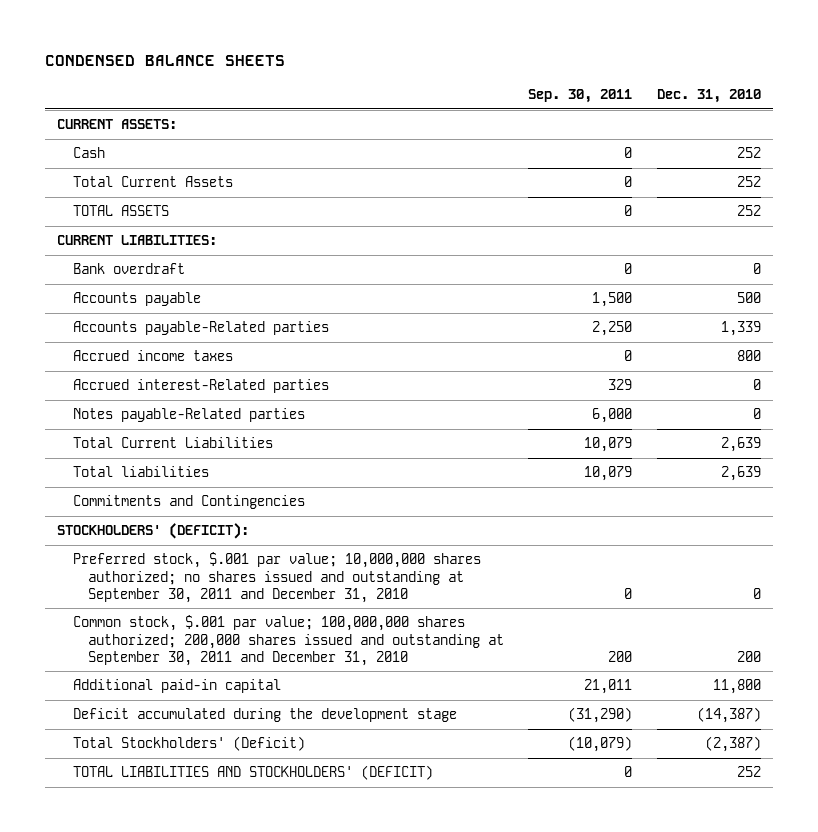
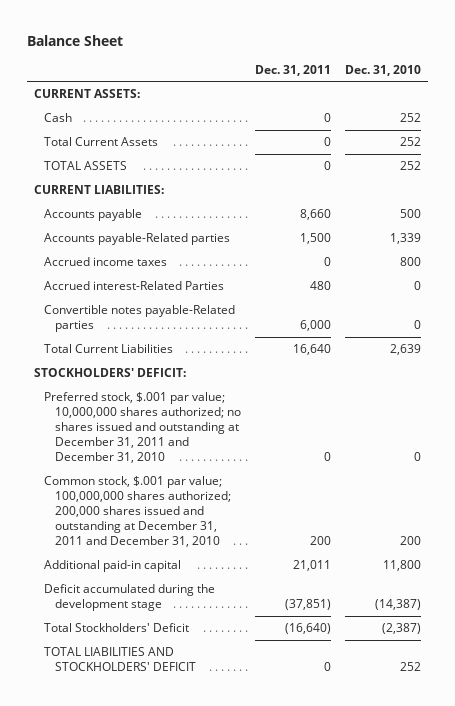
- CONDENSED BALANCE SHEETS
+ Balance Sheet
- | Sep. 30, 2011 | Dec. 31, 2010
+ | Dec. 31, 2011 | Dec. 31, 2010
- Bank overdraft | 0 | 0
- Accrued interest-Related parties | 329 | 0
- Notes payable-Related parties | 6,000 | 0
+ Accrued interest-Related Parties | 480 | 0
+ Convertible notes payable-Related parties | 6,000 | 0
- Total liabilities | 10,079 | 2,639
- Commitments and Contingencies
- STOCKHOLDERS' (DEFICIT):
- Preferred stock, $.001 par value; 10,000,000 shares authorized; no shares issued and outstanding at September 30, 2011 and December 31, 2010 | 0 | 0
- Common stock, $.001 par value; 100,000,000 shares authorized; 200,000 shares issued and outstanding at September 30, 2011 and December 31, 2010 | 200 | 200
+ STOCKHOLDERS' DEFICIT:
+ Preferred stock, $.001 par value; 10,000,000 shares authorized; no shares issued and outstanding at December 31, 2011 and December 31, 2010 | 0 | 0
+ Common stock, $.001 par value; 100,000,000 shares authorized; 200,000 shares issued and outstanding at December 31, 2011 and December 31, 2010 | 200 | 200
- Total Stockholders' (Deficit) | (10,079) | (2,387)
- TOTAL LIABILITIES AND STOCKHOLDERS' (DEFICIT) | 0 | 252
+ Total Stockholders' Deficit | (16,640) | (2,387)
+ TOTAL LIABILITIES AND STOCKHOLDERS' DEFICIT | 0 | 252

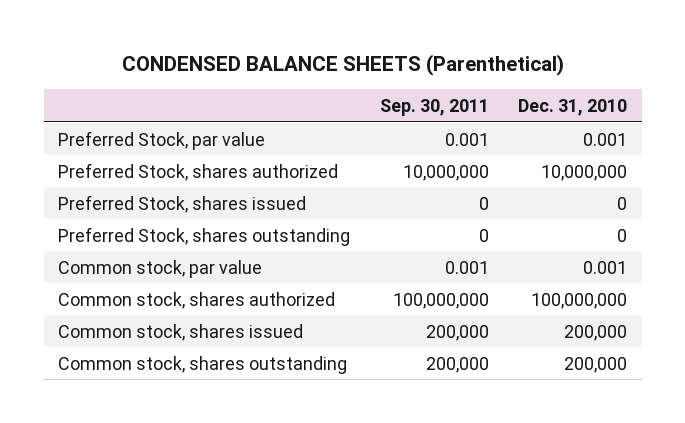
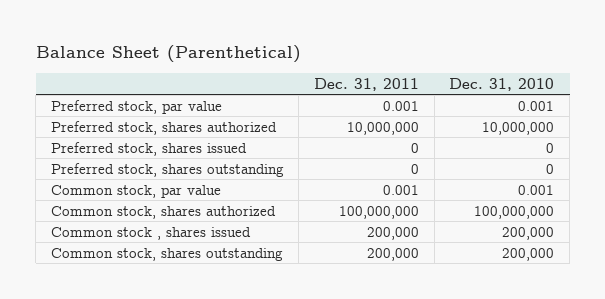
- CONDENSED BALANCE SHEETS (Parenthetical)
+ Balance Sheet (Parenthetical)
- | Sep. 30, 2011 | Dec. 31, 2010
+ | Dec. 31, 2011 | Dec. 31, 2010
- Preferred Stock, par value | 0.001 | 0.001
- Preferred Stock, shares authorized | 10,000,000 | 10,000,000
- Preferred Stock, shares issued | 0 | 0
- Preferred Stock, shares outstanding | 0 | 0
+ Preferred stock, par value | 0.001 | 0.001
+ Preferred stock, shares authorized | 10,000,000 | 10,000,000
+ Preferred stock, shares issued | 0 | 0
+ Preferred stock, shares outstanding | 0 | 0
- Common stock, shares issued | 200,000 | 200,000
+ Common stock , shares issued | 200,000 | 200,000

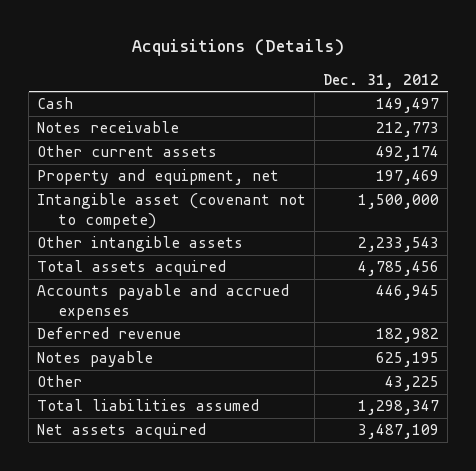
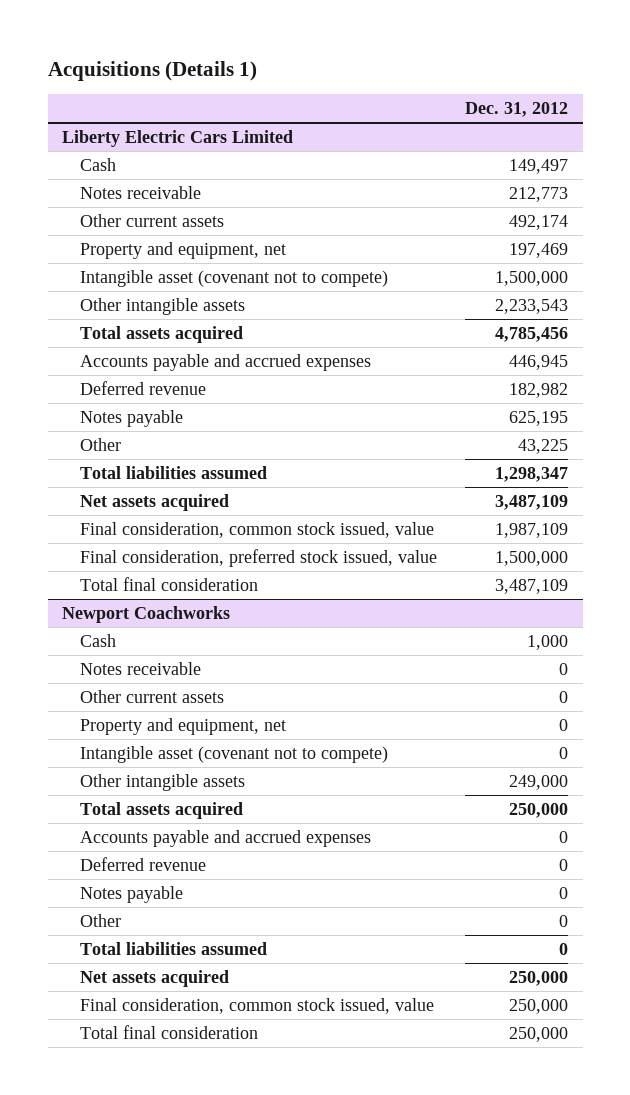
- Acquisitions (Details)
+ Acquisitions (Details 1)
+ Liberty Electric Cars Limited
+ Final consideration, common stock issued, value | 1,987,109
+ Final consideration, preferred stock issued, value | 1,500,000
+ Total final consideration | 3,487,109
+ Newport Coachworks
+ Cash | 1,000
+ Notes receivable | 0
+ Other current assets | 0
+ Property and equipment, net | 0
+ Intangible asset (covenant not to compete) | 0
+ Other intangible assets | 249,000
+ Total assets acquired | 250,000
+ Accounts payable and accrued expenses | 0
+ Deferred revenue | 0
+ Notes payable | 0
+ Other | 0
+ Total liabilities assumed | 0
+ Net assets acquired | 250,000
+ Final consideration, common stock issued, value | 250,000
+ Total final consideration | 250,000

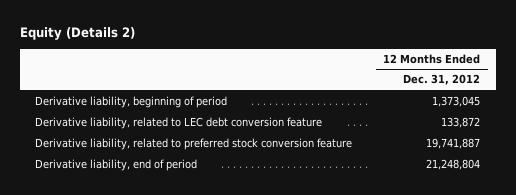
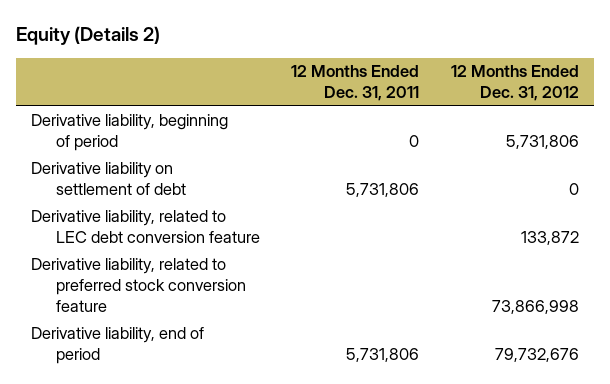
- | 12 Months Ended Dec. 31, 2012
+ | 12 Months Ended Dec. 31, 2011 | 12 Months Ended Dec. 31, 2012
- Derivative liability, beginning of period | 1,373,045
+ Derivative liability, beginning of period | 0 | 5,731,806
+ Derivative liability on settlement of debt | 5,731,806 | 0
- Derivative liability, related to preferred stock conversion feature | 19,741,887
- Derivative liability, end of period | 21,248,804
+ Derivative liability, related to preferred stock conversion feature | | 73,866,998
+ Derivative liability, end of period | 5,731,806 | 79,732,676

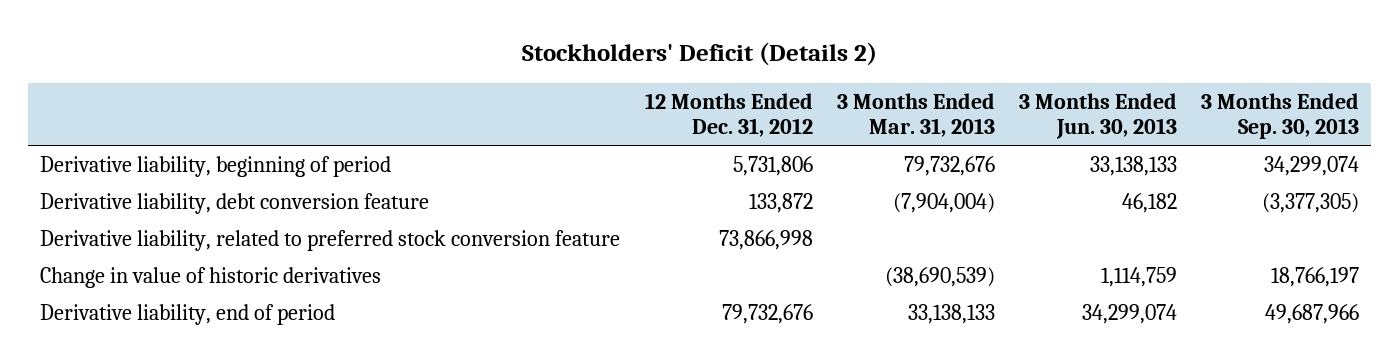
- Equity (Details 2)
+ Stockholders' Deficit (Details 2)
- | 12 Months Ended Dec. 31, 2011 | 12 Months Ended Dec. 31, 2012
+ | 12 Months Ended Dec. 31, 2012 | 3 Months Ended Mar. 31, 2013 | 3 Months Ended Jun. 30, 2013 | 3 Months Ended Sep. 30, 2013
- Derivative liability on settlement of debt | 5,731,806 | 0
- Derivative liability, related to LEC debt conversion feature | | 133,872
+ Derivative liability, debt conversion feature | 133,872 | (7,904,004) | 46,182 | (3,377,305)
+ Change in value of historic derivatives | | (38,690,539) | 1,114,759 | 18,766,197

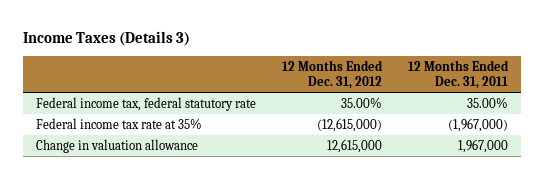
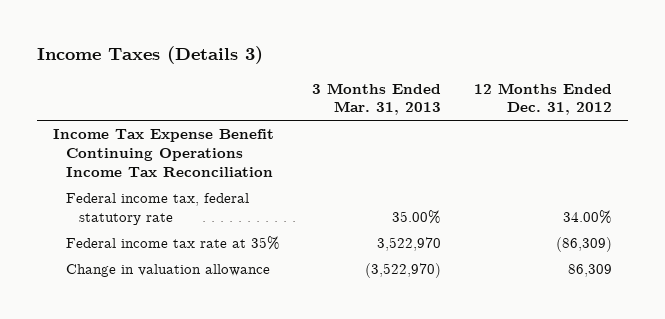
- | 12 Months Ended Dec. 31, 2012 | 12 Months Ended Dec. 31, 2011
+ | 3 Months Ended Mar. 31, 2013 | 12 Months Ended Dec. 31, 2012
- Federal income tax, federal statutory rate | 35.00% | 35.00%
- Federal income tax rate at 35% | (12,615,000) | (1,967,000)
- Change in valuation allowance | 12,615,000 | 1,967,000
+ Income Tax Expense Benefit Continuing Operations Income Tax Reconciliation
+ Federal income tax, federal statutory rate | 35.00% | 34.00%
+ Federal income tax rate at 35% | 3,522,970 | (86,309)
+ Change in valuation allowance | (3,522,970) | 86,309

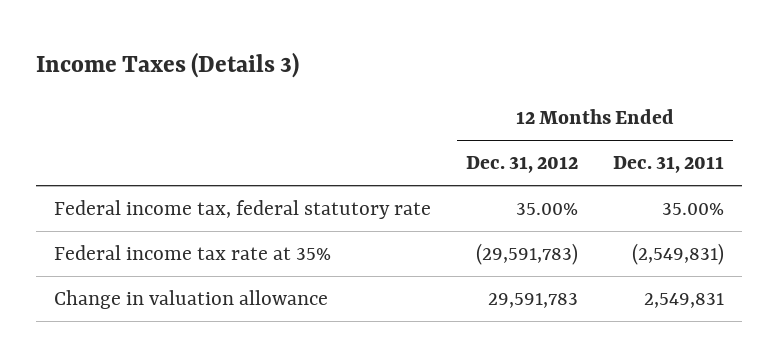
- | 3 Months Ended Mar. 31, 2013 | 12 Months Ended Dec. 31, 2012
+ | 12 Months Ended Dec. 31, 2012 | 12 Months Ended Dec. 31, 2011
- Income Tax Expense Benefit Continuing Operations Income Tax Reconciliation
- Federal income tax, federal statutory rate | 35.00% | 34.00%
- Federal income tax rate at 35% | 3,522,970 | (86,309)
- Change in valuation allowance | (3,522,970) | 86,309
+ Federal income tax, federal statutory rate | 35.00% | 35.00%
+ Federal income tax rate at 35% | (29,591,783) | (2,549,831)
+ Change in valuation allowance | 29,591,783 | 2,549,831

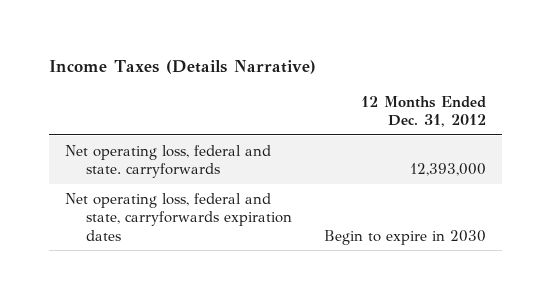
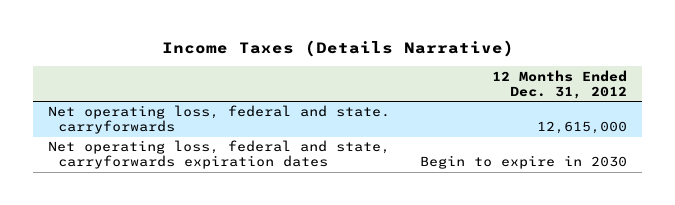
- Net operating loss, federal and state. carryforwards | 12,393,000
+ Net operating loss, federal and state. carryforwards | 12,615,000

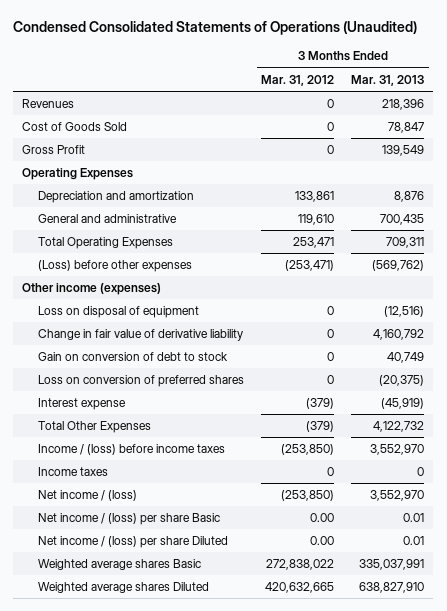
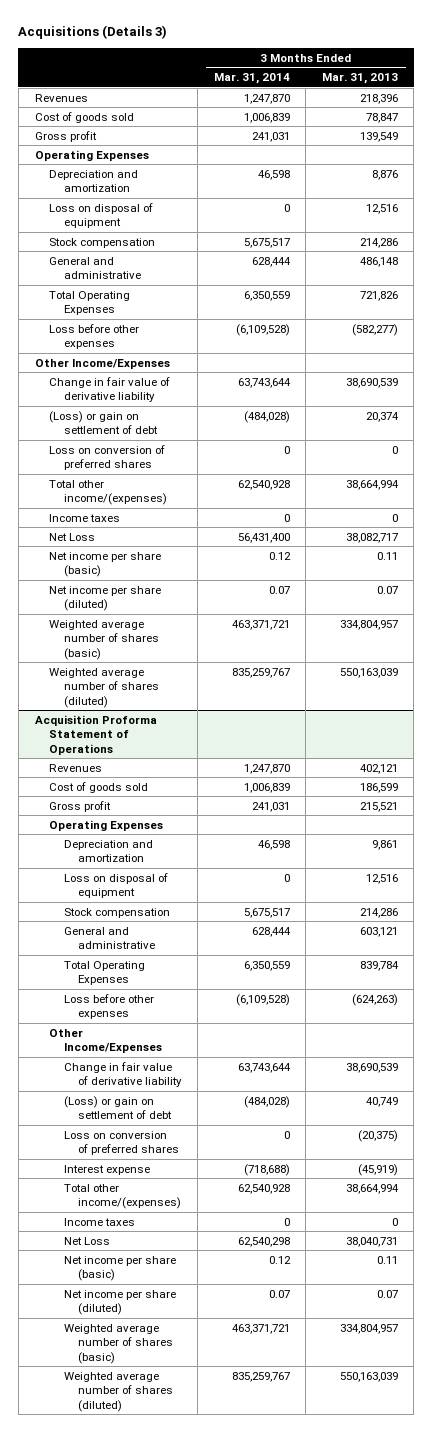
- Condensed Consolidated Statements of Operations (Unaudited)
+ Acquisitions (Details 3)
- | 3 Months Ended Mar. 31, 2012 | 3 Months Ended Mar. 31, 2013
+ | 3 Months Ended Mar. 31, 2014 | 3 Months Ended Mar. 31, 2013
- Cost of Goods Sold | 0 | 78,847
- Gross Profit | 0 | 139,549
+ Cost of goods sold | 1,006,839 | 78,847
+ Gross profit | 241,031 | 139,549
- General and administrative | 119,610 | 700,435
- Total Operating Expenses | 253,471 | 709,311
- (Loss) before other expenses | (253,471) | (569,762)
- Other income (expenses)
- Loss on disposal of equipment | 0 | (12,516)
- Change in fair value of derivative liability | 0 | 4,160,792
- Gain on conversion of debt to stock | 0 | 40,749
+ Loss on disposal of equipment | 0 | 12,516
+ Stock compensation | 5,675,517 | 214,286
+ General and administrative | 628,444 | 486,148
+ Total Operating Expenses | 6,350,559 | 721,826
+ Loss before other expenses | (6,109,528) | (582,277)
+ Other Income/Expenses
+ Change in fair value of derivative liability | 63,743,644 | 38,690,539
+ (Loss) or gain on settlement of debt | (484,028) | 20,374
+ Loss on conversion of preferred shares | 0 | 0
+ Total other income/(expenses) | 62,540,928 | 38,664,994
+ Income taxes | 0 | 0
+ Net Loss | 56,431,400 | 38,082,717
+ Net income per share (basic) | 0.12 | 0.11
+ Net income per share (diluted) | 0.07 | 0.07
+ Weighted average number of shares (basic) | 463,371,721 | 334,804,957
+ Weighted average number of shares (diluted) | 835,259,767 | 550,163,039
+ Acquisition Proforma Statement of Operations
+ Revenues | 1,247,870 | 402,121
+ Cost of goods sold | 1,006,839 | 186,599
+ Gross profit | 241,031 | 215,521
+ Operating Expenses
+ Depreciation and amortization | 46,598 | 9,861
+ Loss on disposal of equipment | 0 | 12,516
+ Stock compensation | 5,675,517 | 214,286
+ General and administrative | 628,444 | 603,121
+ Total Operating Expenses | 6,350,559 | 839,784
+ Loss before other expenses | (6,109,528) | (624,263)
+ Other Income/Expenses
+ Change in fair value of derivative liability | 63,743,644 | 38,690,539
+ (Loss) or gain on settlement of debt | (484,028) | 40,749
- Total Other Expenses | (379) | 4,122,732
- Income / (loss) before income taxes | (253,850) | 3,552,970
+ Total other income/(expenses) | 62,540,928 | 38,664,994
- Net income / (loss) | (253,850) | 3,552,970
- Net income / (loss) per share Basic | 0.00 | 0.01
- Net income / (loss) per share Diluted | 0.00 | 0.01
- Weighted average shares Basic | 272,838,022 | 335,037,991
- Weighted average shares Diluted | 420,632,665 | 638,827,910
+ Net Loss | 62,540,298 | 38,040,731
+ Net income per share (basic) | 0.12 | 0.11
+ Net income per share (diluted) | 0.07 | 0.07
+ Weighted average number of shares (basic) | 463,371,721 | 334,804,957
+ Weighted average number of shares (diluted) | 835,259,767 | 550,163,039

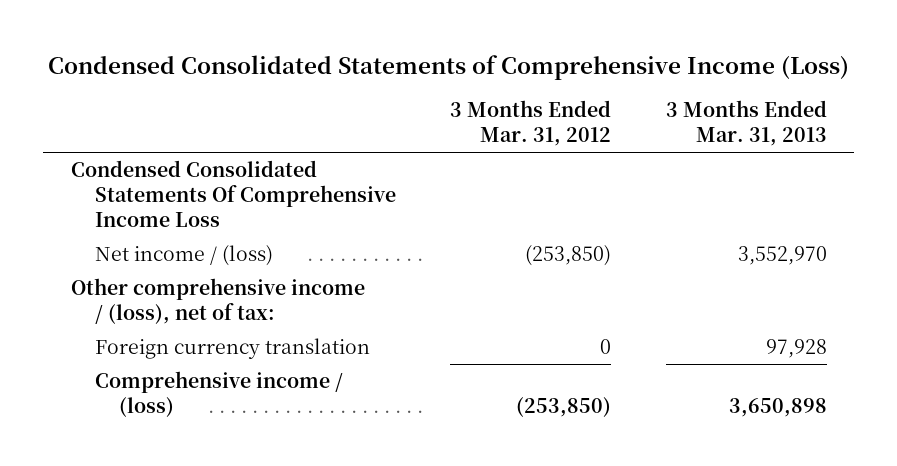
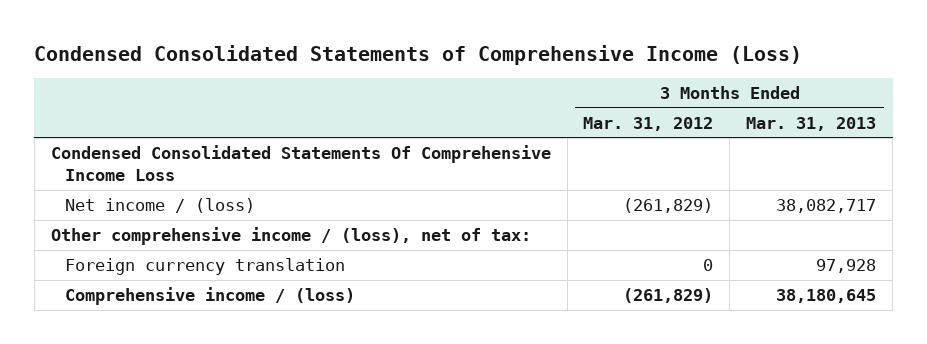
- Net income / (loss) | (253,850) | 3,552,970
+ Net income / (loss) | (261,829) | 38,082,717
- Comprehensive income / (loss) | (253,850) | 3,650,898
+ Comprehensive income / (loss) | (261,829) | 38,180,645

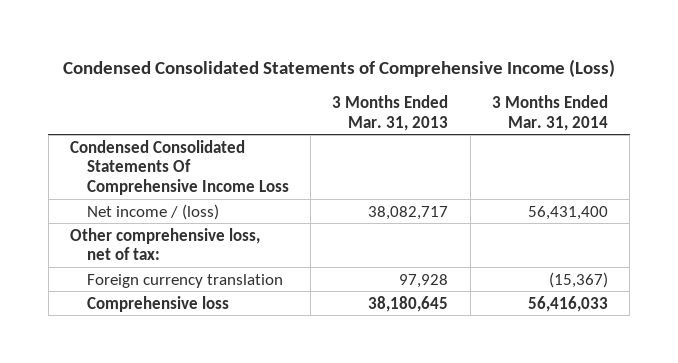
- | 3 Months Ended Mar. 31, 2012 | 3 Months Ended Mar. 31, 2013
+ | 3 Months Ended Mar. 31, 2013 | 3 Months Ended Mar. 31, 2014
- Other comprehensive income / (loss), net of tax:
+ Other comprehensive loss, net of tax:
- Comprehensive income / (loss) | (261,829) | 38,180,645
+ Comprehensive loss | 38,180,645 | 56,416,033

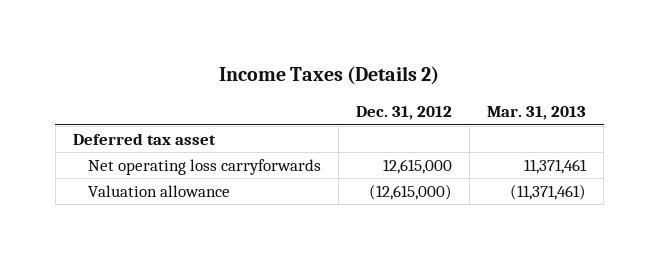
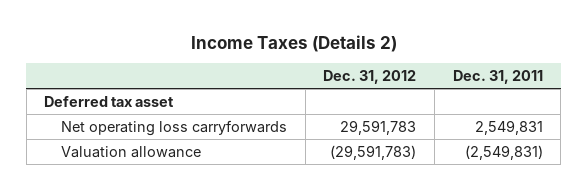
- | Dec. 31, 2012 | Mar. 31, 2013
+ | Dec. 31, 2012 | Dec. 31, 2011
- Net operating loss carryforwards | 12,615,000 | 11,371,461
- Valuation allowance | (12,615,000) | (11,371,461)
+ Net operating loss carryforwards | 29,591,783 | 2,549,831
+ Valuation allowance | (29,591,783) | (2,549,831)

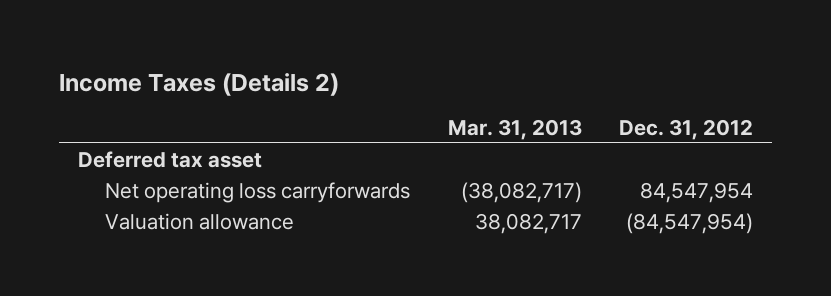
- | Dec. 31, 2012 | Dec. 31, 2011
+ | Mar. 31, 2013 | Dec. 31, 2012
- Net operating loss carryforwards | 29,591,783 | 2,549,831
- Valuation allowance | (29,591,783) | (2,549,831)
+ Net operating loss carryforwards | (38,082,717) | 84,547,954
+ Valuation allowance | 38,082,717 | (84,547,954)

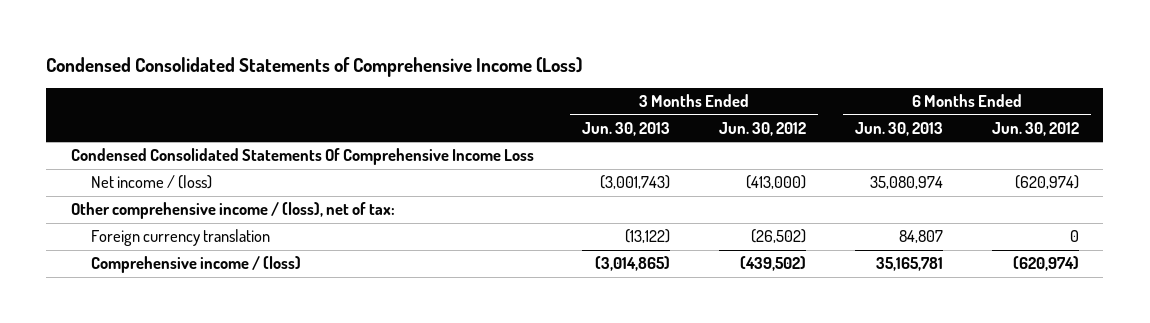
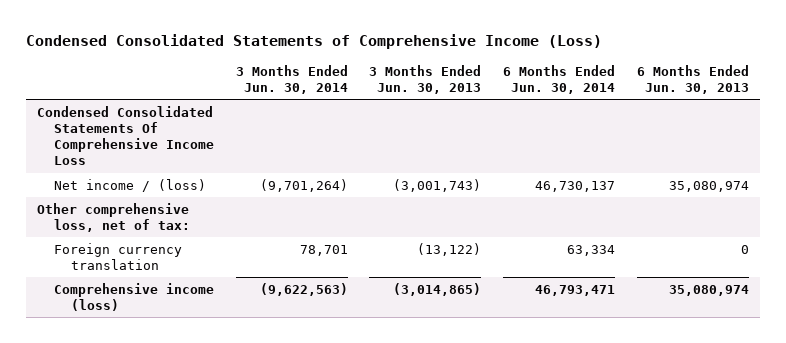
- | 3 Months Ended Jun. 30, 2013 | 3 Months Ended Jun. 30, 2012 | 6 Months Ended Jun. 30, 2013 | 6 Months Ended Jun. 30, 2012
+ | 3 Months Ended Jun. 30, 2014 | 3 Months Ended Jun. 30, 2013 | 6 Months Ended Jun. 30, 2014 | 6 Months Ended Jun. 30, 2013
- Other comprehensive income / (loss), net of tax:
- Foreign currency translation | (13,122) | (26,502) | 84,807 | 0
- Comprehensive income / (loss) | (3,014,865) | (439,502) | 35,165,781 | (620,974)
+ Other comprehensive loss, net of tax:
+ Foreign currency translation | 78,701 | (13,122) | 63,334 | 0
+ Comprehensive income (loss) | (9,622,563) | (3,014,865) | 46,793,471 | 35,080,974

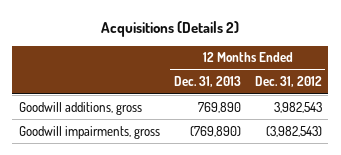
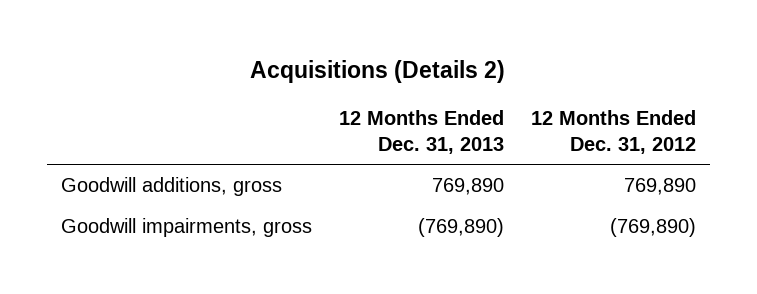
- Goodwill additions, gross | 769,890 | 3,982,543
- Goodwill impairments, gross | (769,890) | (3,982,543)
+ Goodwill additions, gross | 769,890 | 769,890
+ Goodwill impairments, gross | (769,890) | (769,890)

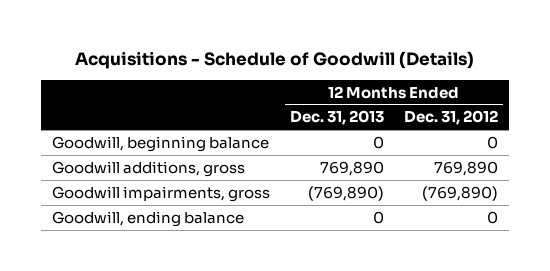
- Acquisitions (Details 2)
+ Acquisitions - Schedule of Goodwill (Details)
+ Goodwill, beginning balance | 0 | 0
+ Goodwill, ending balance | 0 | 0

